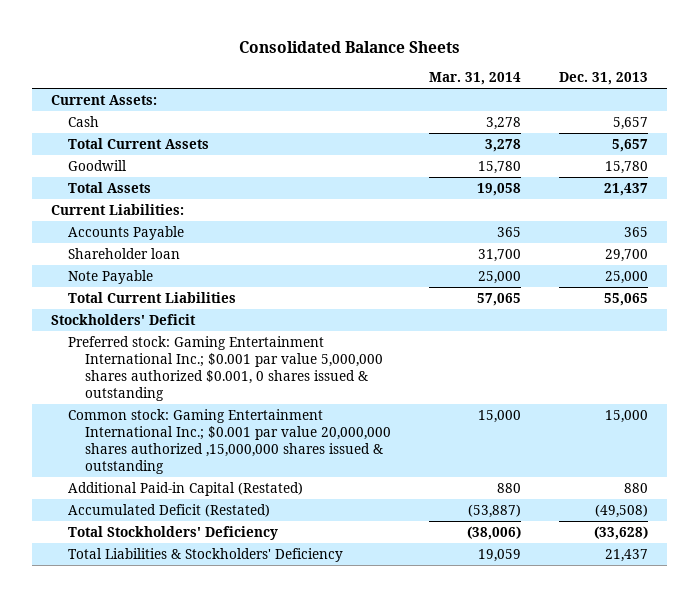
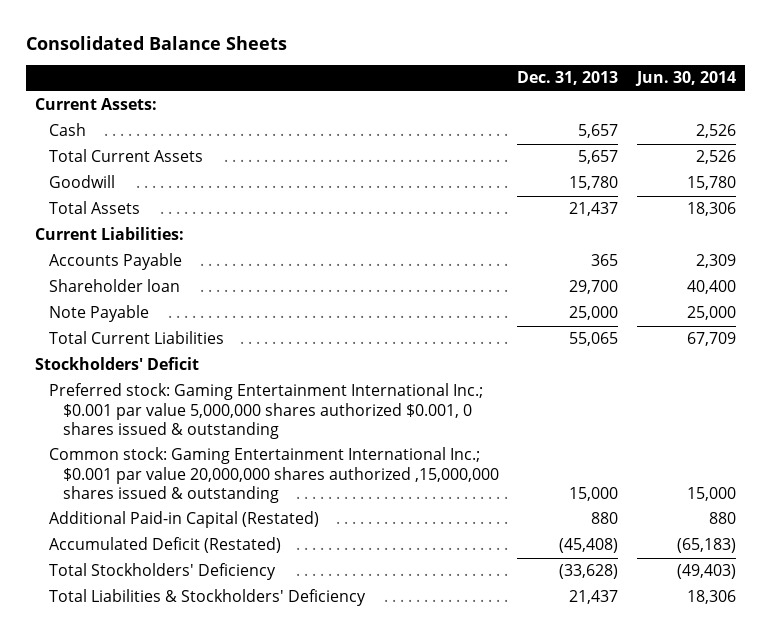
- | Mar. 31, 2014 | Dec. 31, 2013
+ | Dec. 31, 2013 | Jun. 30, 2014
- Accumulated Deficit (Restated) | (53,887) | (49,508)
+ Accumulated Deficit (Restated) | (45,408) | (65,183)

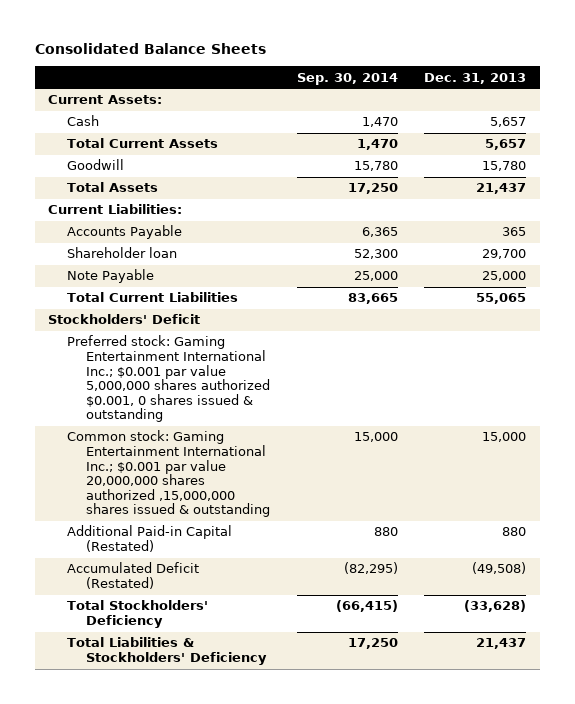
- | Dec. 31, 2013 | Jun. 30, 2014
+ | Sep. 30, 2014 | Dec. 31, 2013
- Accumulated Deficit (Restated) | (45,408) | (65,183)
+ Accumulated Deficit (Restated) | (82,295) | (49,508)

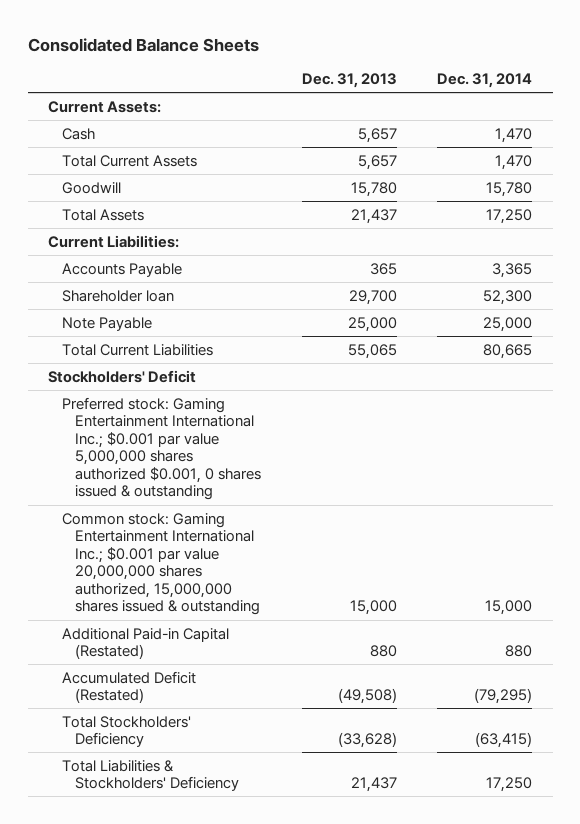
- | Sep. 30, 2014 | Dec. 31, 2013
+ | Dec. 31, 2013 | Dec. 31, 2014
- Common stock: Gaming Entertainment International Inc.; $0.001 par value 20,000,000 shares authorized ,15,000,000 shares issued & outstanding | 15,000 | 15,000
+ Common stock: Gaming Entertainment International Inc.; $0.001 par value 20,000,000 shares authorized, 15,000,000 shares issued & outstanding | 15,000 | 15,000

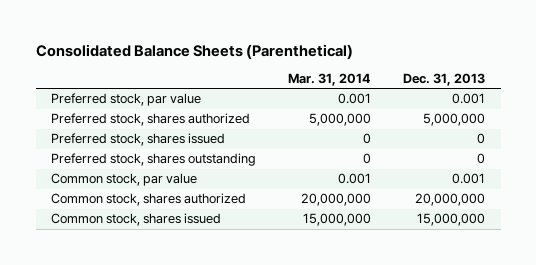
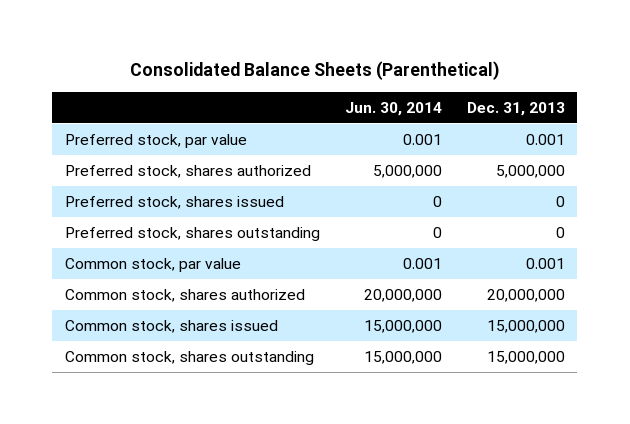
- | Mar. 31, 2014 | Dec. 31, 2013
+ | Jun. 30, 2014 | Dec. 31, 2013
+ Common stock, shares outstanding | 15,000,000 | 15,000,000

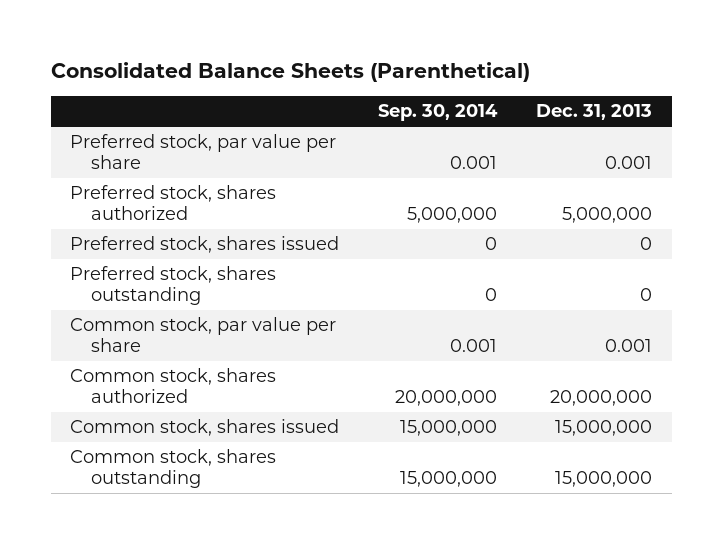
- | Jun. 30, 2014 | Dec. 31, 2013
+ | Sep. 30, 2014 | Dec. 31, 2013
- Preferred stock, par value | 0.001 | 0.001
+ Preferred stock, par value per share | 0.001 | 0.001
- Common stock, par value | 0.001 | 0.001
+ Common stock, par value per share | 0.001 | 0.001

